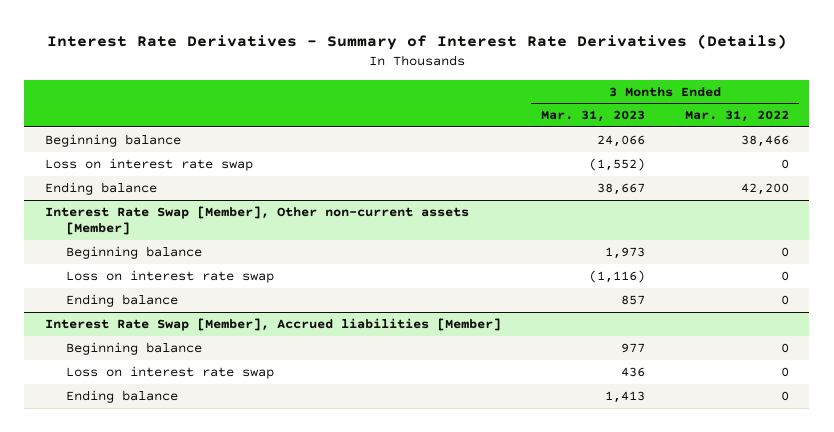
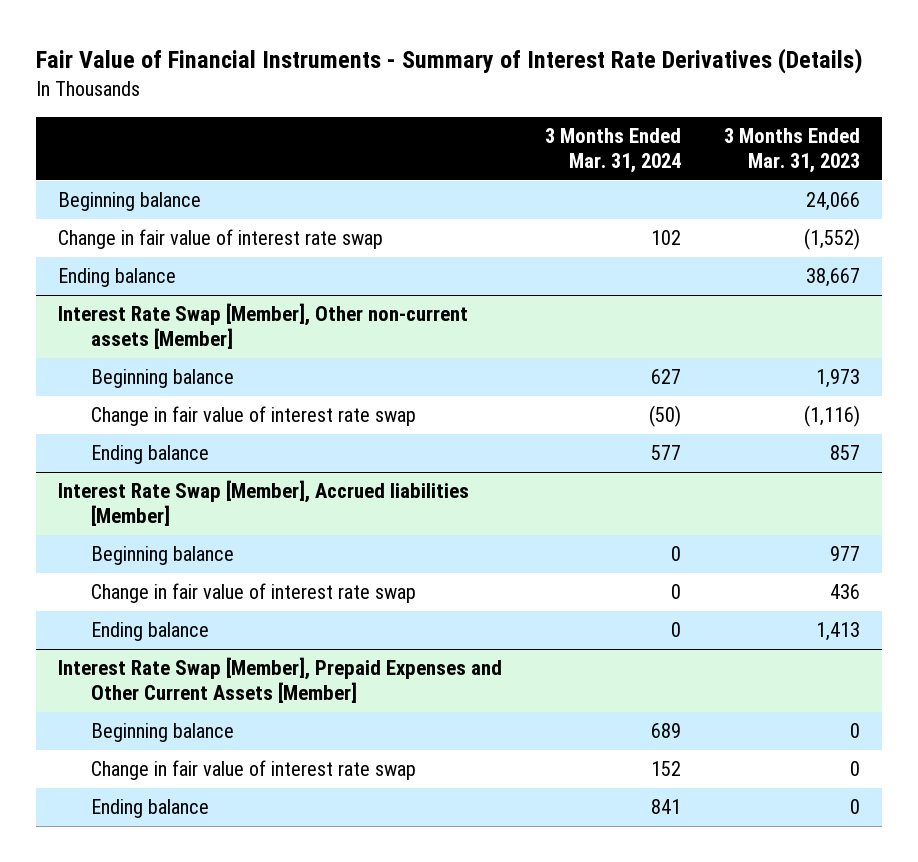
- Interest Rate Derivatives - Summary of Interest Rate Derivatives (Details)
+ Fair Value of Financial Instruments - Summary of Interest Rate Derivatives (Details)
- | 3 Months Ended Mar. 31, 2023 | 3 Months Ended Mar. 31, 2022
+ | 3 Months Ended Mar. 31, 2024 | 3 Months Ended Mar. 31, 2023
- Loss on interest rate swap | (1,552) | 0
+ Change in fair value of interest rate swap | 102 | (1,552)
@ Interest Rate Swap [Member], Other non-current assets [Member]
- Loss on interest rate swap | (1,116) | 0
+ Change in fair value of interest rate swap | (50) | (1,116)
@ Interest Rate Swap [Member], Accrued liabilities [Member]
- Loss on interest rate swap | 436 | 0
+ Change in fair value of interest rate swap | 0 | 436
+ Interest Rate Swap [Member], Prepaid Expenses and Other Current Assets [Member]
+ Beginning balance | 689 | 0
+ Change in fair value of interest rate swap | 152 | 0
+ Ending balance | 841 | 0

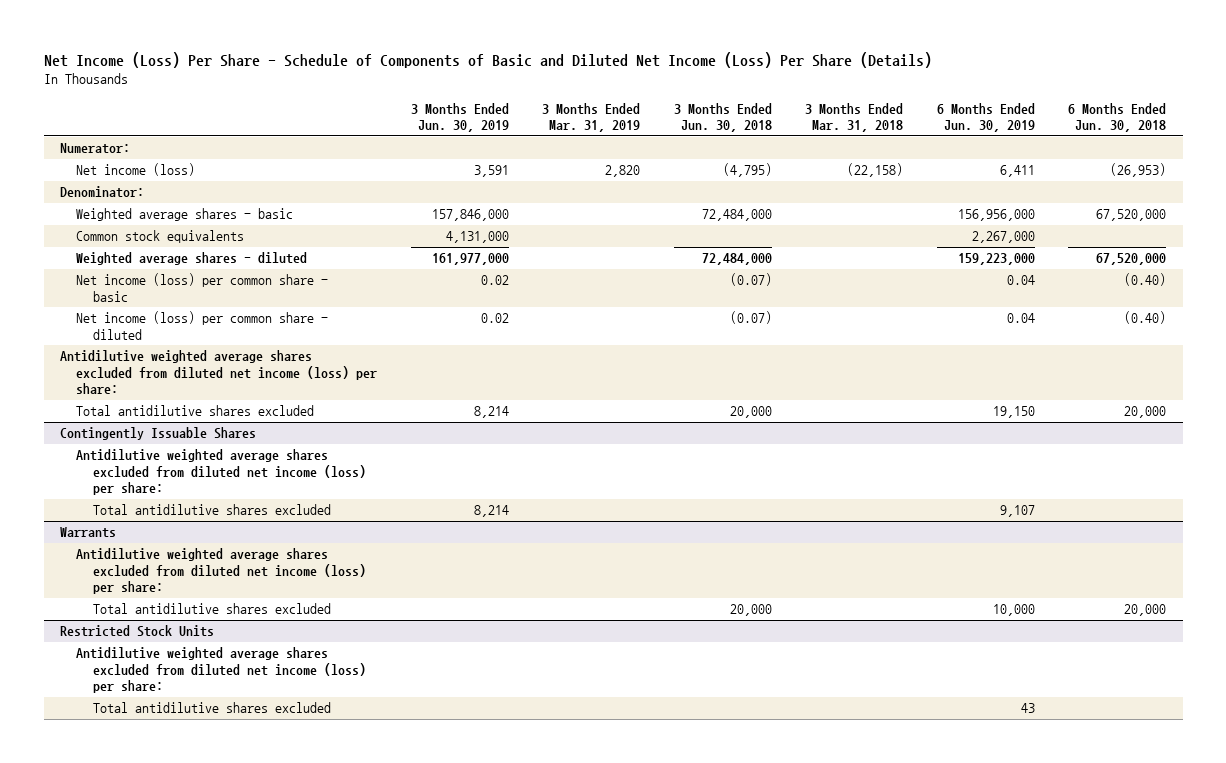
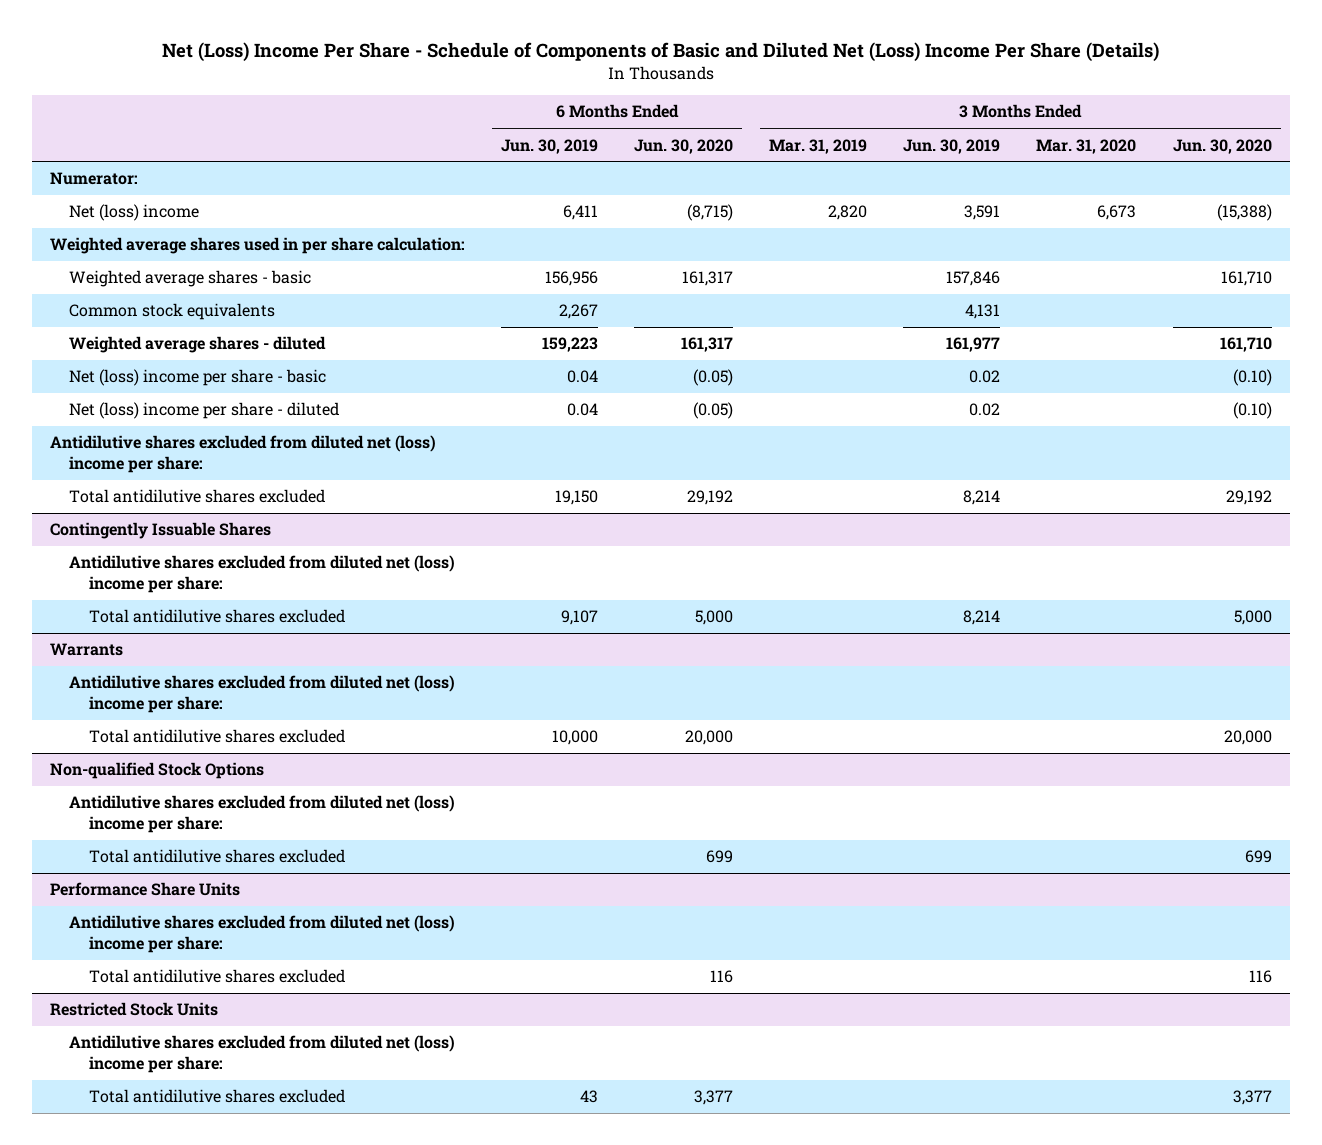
- Net Income (Loss) Per Share - Schedule of Components of Basic and Diluted Net Income (Loss) Per Share (Details)
+ Net (Loss) Income Per Share - Schedule of Components of Basic and Diluted Net (Loss) Income Per Share (Details)
- | 3 Months Ended Jun. 30, 2019 | 3 Months Ended Mar. 31, 2019 | 3 Months Ended Jun. 30, 2018 | 3 Months Ended Mar. 31, 2018 | 6 Months Ended Jun. 30, 2019 | 6 Months Ended Jun. 30, 2018
+ | 6 Months Ended Jun. 30, 2019 | 6 Months Ended Jun. 30, 2020 | 3 Months Ended Mar. 31, 2019 | 3 Months Ended Jun. 30, 2019 | 3 Months Ended Mar. 31, 2020 | 3 Months Ended Jun. 30, 2020
- Net income (loss) | 3,591 | 2,820 | (4,795) | (22,158) | 6,411 | (26,953)
- Denominator:
- Weighted average shares - basic | 157,846,000 | | 72,484,000 | | 156,956,000 | 67,520,000
- Common stock equivalents | 4,131,000 | | | | 2,267,000 |
- Weighted average shares - diluted | 161,977,000 | | 72,484,000 | | 159,223,000 | 67,520,000
- Net income (loss) per common share - basic | 0.02 | | (0.07) | | 0.04 | (0.40)
- Net income (loss) per common share - diluted | 0.02 | | (0.07) | | 0.04 | (0.40)
- Antidilutive weighted average shares excluded from diluted net income (loss) per share:
+ Net (loss) income | 6,411 | (8,715) | 2,820 | 3,591 | 6,673 | (15,388)
+ Weighted average shares used in per share calculation:
+ Weighted average shares - basic | 156,956 | 161,317 | | 157,846 | | 161,710
+ Common stock equivalents | 2,267 | | | 4,131 | |
+ Weighted average shares - diluted | 159,223 | 161,317 | | 161,977 | | 161,710
+ Net (loss) income per share - basic | 0.04 | (0.05) | | 0.02 | | (0.10)
+ Net (loss) income per share - diluted | 0.04 | (0.05) | | 0.02 | | (0.10)
+ Antidilutive shares excluded from diluted net (loss) income per share:
@ Contingently Issuable Shares
- Antidilutive weighted average shares excluded from diluted net income (loss) per share:
+ Antidilutive shares excluded from diluted net (loss) income per share:
@ Warrants
- Antidilutive weighted average shares excluded from diluted net income (loss) per share:
+ Antidilutive shares excluded from diluted net (loss) income per share:
+ Non-qualified Stock Options
+ Antidilutive shares excluded from diluted net (loss) income per share:
+ Total antidilutive shares excluded | | 699 | | | | 699
+ Performance Share Units
+ Antidilutive shares excluded from diluted net (loss) income per share:
+ Total antidilutive shares excluded | | 116 | | | | 116
@ Restricted Stock Units
- Antidilutive weighted average shares excluded from diluted net income (loss) per share:
+ Antidilutive shares excluded from diluted net (loss) income per share:

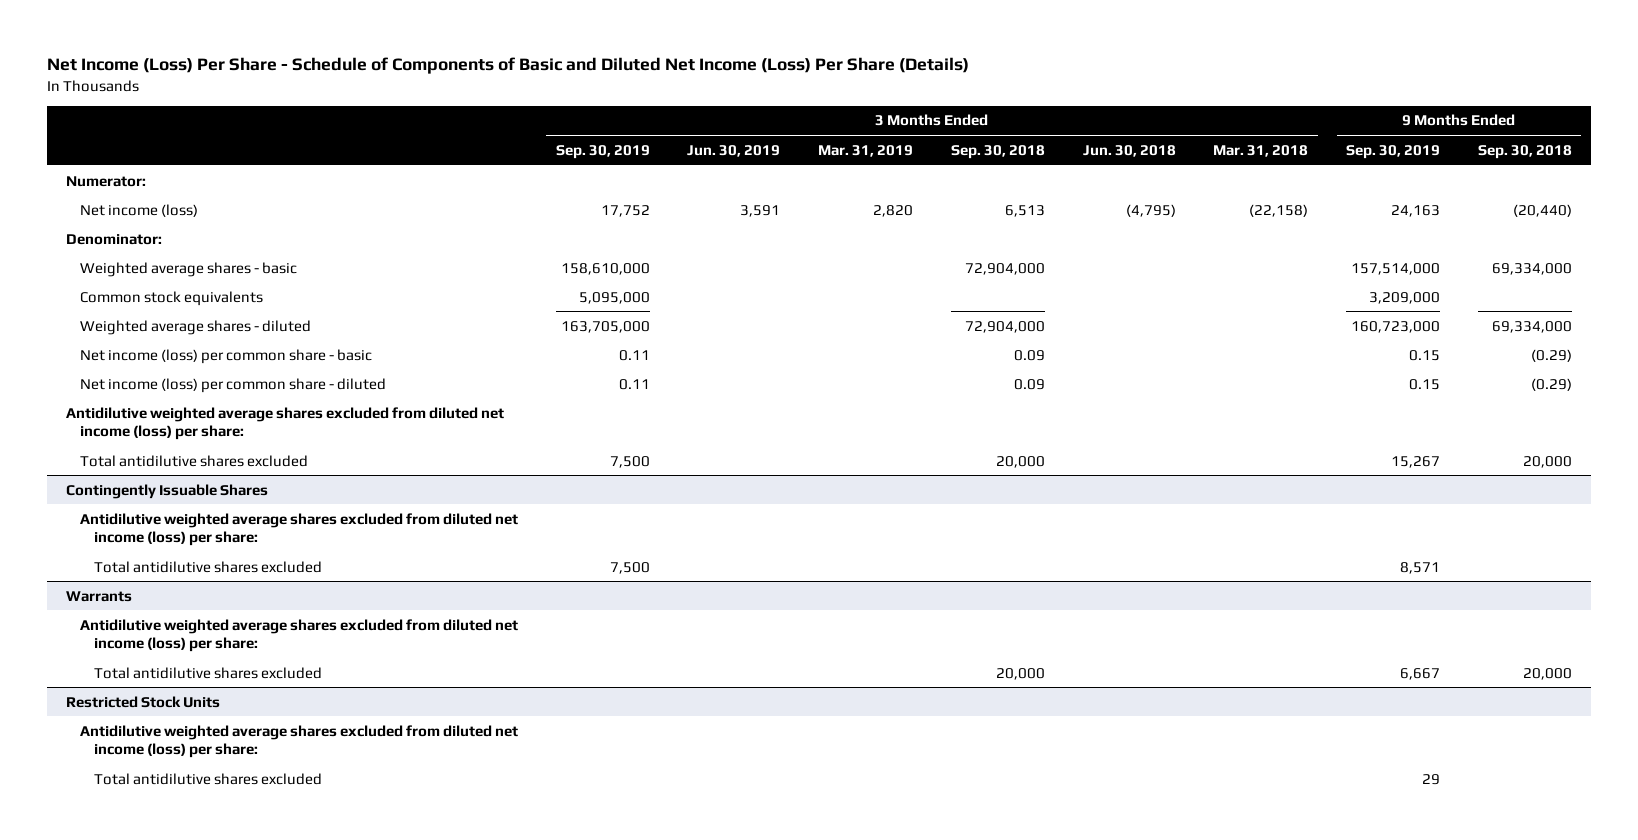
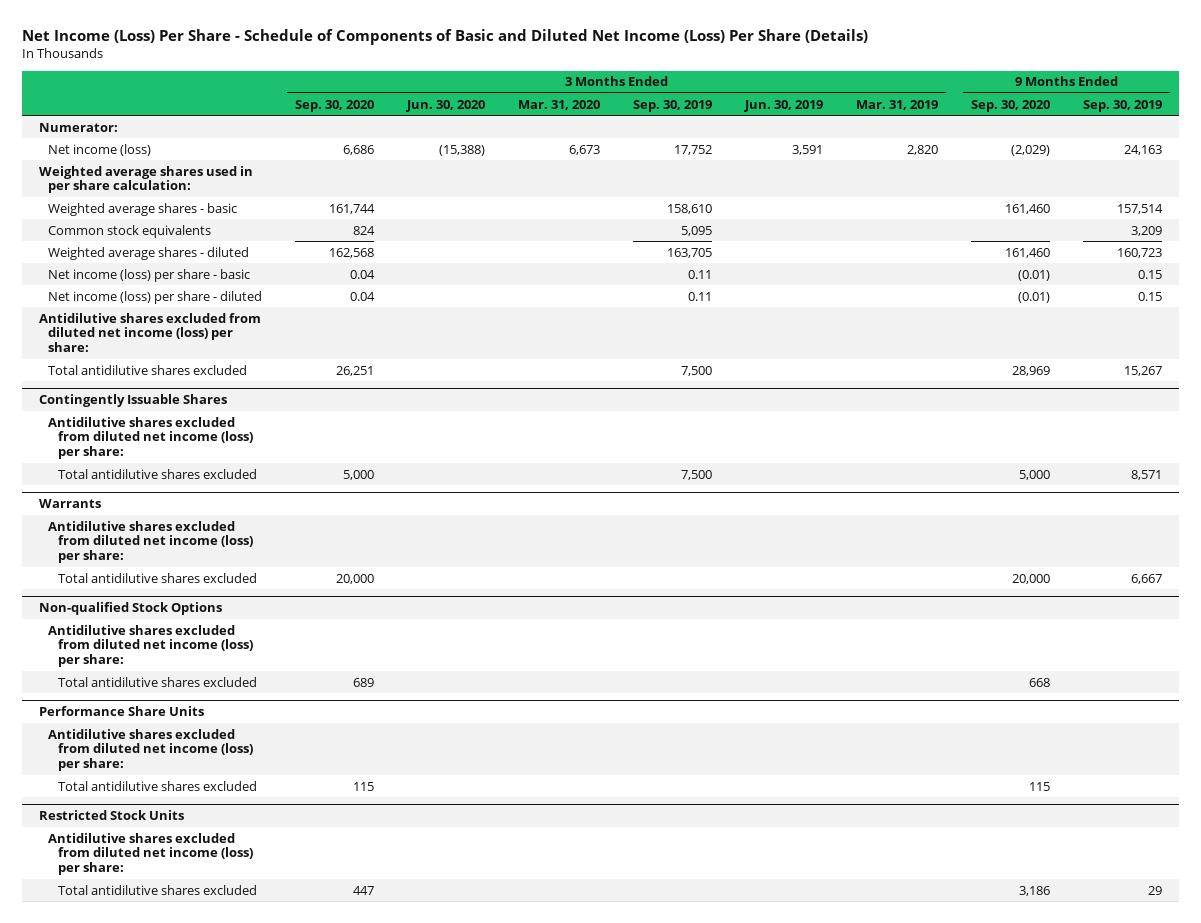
- | 3 Months Ended Sep. 30, 2019 | 3 Months Ended Jun. 30, 2019 | 3 Months Ended Mar. 31, 2019 | 3 Months Ended Sep. 30, 2018 | 3 Months Ended Jun. 30, 2018 | 3 Months Ended Mar. 31, 2018 | 9 Months Ended Sep. 30, 2019 | 9 Months Ended Sep. 30, 2018
+ | 3 Months Ended Sep. 30, 2020 | 3 Months Ended Jun. 30, 2020 | 3 Months Ended Mar. 31, 2020 | 3 Months Ended Sep. 30, 2019 | 3 Months Ended Jun. 30, 2019 | 3 Months Ended Mar. 31, 2019 | 9 Months Ended Sep. 30, 2020 | 9 Months Ended Sep. 30, 2019
- Denominator:
- Weighted average shares - basic | 158,610,000 | | | 72,904,000 | | | 157,514,000 | 69,334,000
- Common stock equivalents | 5,095,000 | | | | | | 3,209,000 |
- Weighted average shares - diluted | 163,705,000 | | | 72,904,000 | | | 160,723,000 | 69,334,000
- Net income (loss) per common share - basic | 0.11 | | | 0.09 | | | 0.15 | (0.29)
- Net income (loss) per common share - diluted | 0.11 | | | 0.09 | | | 0.15 | (0.29)
- Antidilutive weighted average shares excluded from diluted net income (loss) per share:
+ Weighted average shares used in per share calculation:
+ Weighted average shares - basic | 161,744 | | | 158,610 | | | 161,460 | 157,514
+ Common stock equivalents | 824 | | | 5,095 | | | | 3,209
+ Weighted average shares - diluted | 162,568 | | | 163,705 | | | 161,460 | 160,723
+ Net income (loss) per share - basic | 0.04 | | | 0.11 | | | (0.01) | 0.15
+ Net income (loss) per share - diluted | 0.04 | | | 0.11 | | | (0.01) | 0.15
+ Antidilutive shares excluded from diluted net income (loss) per share:
@ Contingently Issuable Shares
- Antidilutive weighted average shares excluded from diluted net income (loss) per share:
+ Antidilutive shares excluded from diluted net income (loss) per share:
@ Warrants
- Antidilutive weighted average shares excluded from diluted net income (loss) per share:
+ Antidilutive shares excluded from diluted net income (loss) per share:
+ Non-qualified Stock Options
+ Antidilutive shares excluded from diluted net income (loss) per share:
+ Total antidilutive shares excluded | 689 | | | | | | 668 |
+ Performance Share Units
+ Antidilutive shares excluded from diluted net income (loss) per share:
+ Total antidilutive shares excluded | 115 | | | | | | 115 |
@ Restricted Stock Units
- Antidilutive weighted average shares excluded from diluted net income (loss) per share:
+ Antidilutive shares excluded from diluted net income (loss) per share:

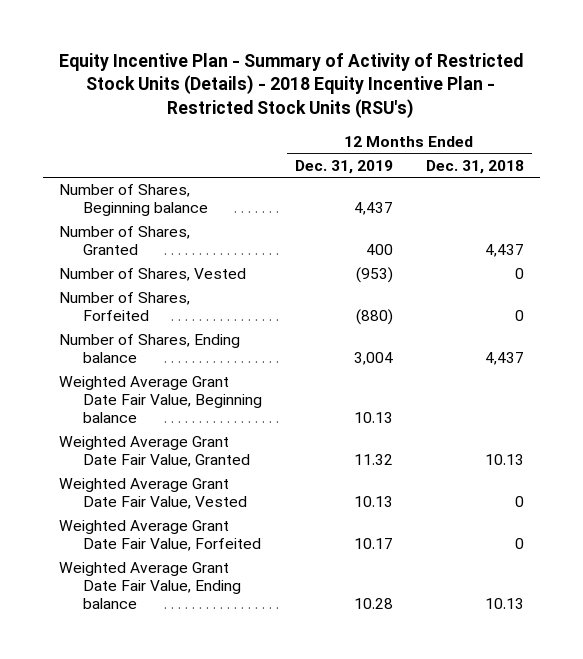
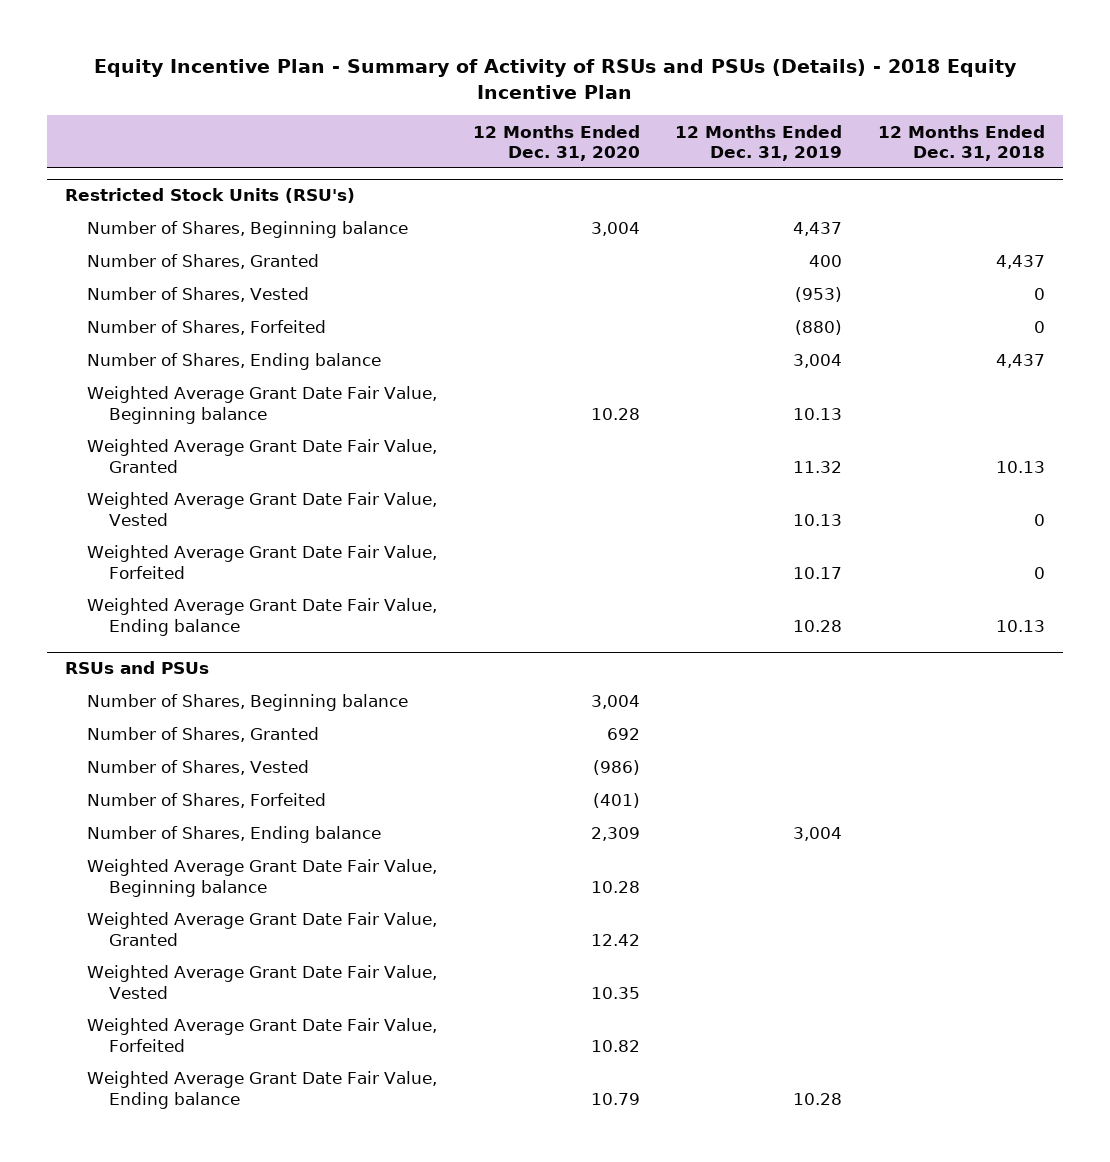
- Equity Incentive Plan - Summary of Activity of Restricted Stock Units (Details) - 2018 Equity Incentive Plan - Restricted Stock Units (RSU's)
+ Equity Incentive Plan - Summary of Activity of RSUs and PSUs (Details) - 2018 Equity Incentive Plan
- | 12 Months Ended Dec. 31, 2019 | 12 Months Ended Dec. 31, 2018
+ | 12 Months Ended Dec. 31, 2020 | 12 Months Ended Dec. 31, 2019 | 12 Months Ended Dec. 31, 2018
+ Restricted Stock Units (RSU's)
+ RSUs and PSUs
+ Number of Shares, Beginning balance | 3,004 | |
+ Number of Shares, Granted | 692 | |
+ Number of Shares, Vested | (986) | |
+ Number of Shares, Forfeited | (401) | |
+ Number of Shares, Ending balance | 2,309 | 3,004 |
+ Weighted Average Grant Date Fair Value, Beginning balance | 10.28 | |
+ Weighted Average Grant Date Fair Value, Granted | 12.42 | |
+ Weighted Average Grant Date Fair Value, Vested | 10.35 | |
+ Weighted Average Grant Date Fair Value, Forfeited | 10.82 | |
+ Weighted Average Grant Date Fair Value, Ending balance | 10.79 | 10.28 |

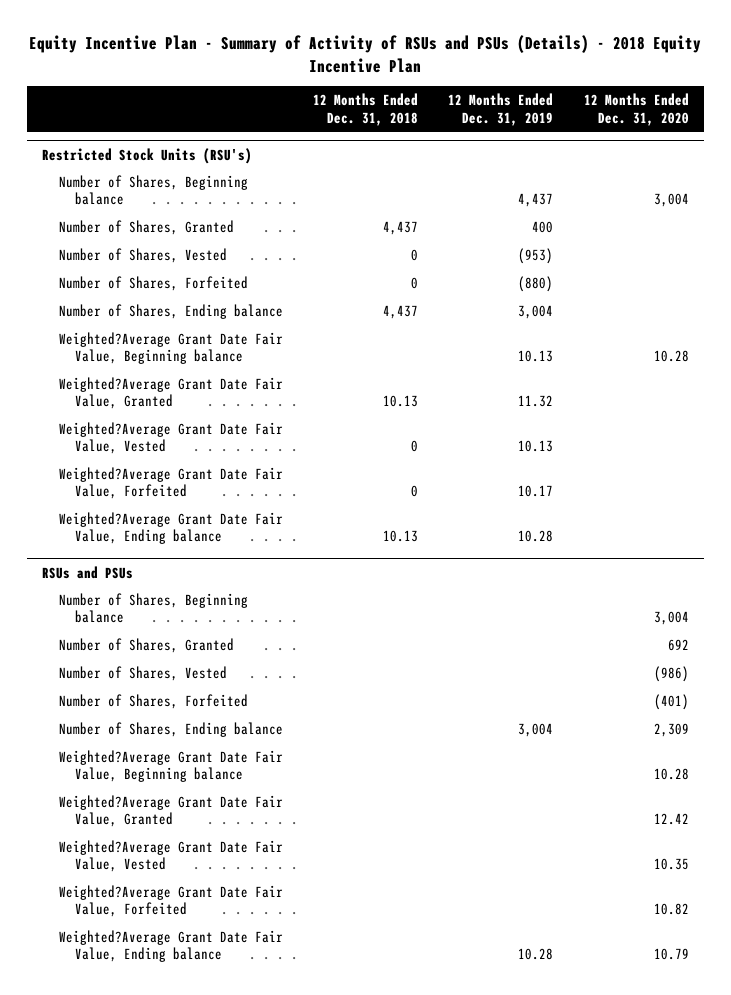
- | 12 Months Ended Dec. 31, 2020 | 12 Months Ended Dec. 31, 2019 | 12 Months Ended Dec. 31, 2018
+ | 12 Months Ended Dec. 31, 2018 | 12 Months Ended Dec. 31, 2019 | 12 Months Ended Dec. 31, 2020
@ Restricted Stock Units (RSU's)
- Weighted Average Grant Date Fair Value, Beginning balance | 10.28 | 10.13 |
- Weighted Average Grant Date Fair Value, Granted | | 11.32 | 10.13
- Weighted Average Grant Date Fair Value, Vested | | 10.13 | 0
- Weighted Average Grant Date Fair Value, Forfeited | | 10.17 | 0
- Weighted Average Grant Date Fair Value, Ending balance | | 10.28 | 10.13
+ Weighted?Average Grant Date Fair Value, Beginning balance | | 10.13 | 10.28
+ Weighted?Average Grant Date Fair Value, Granted | 10.13 | 11.32 |
+ Weighted?Average Grant Date Fair Value, Vested | 0 | 10.13 |
+ Weighted?Average Grant Date Fair Value, Forfeited | 0 | 10.17 |
+ Weighted?Average Grant Date Fair Value, Ending balance | 10.13 | 10.28 |
@ RSUs and PSUs
- Weighted Average Grant Date Fair Value, Beginning balance | 10.28 | |
- Weighted Average Grant Date Fair Value, Granted | 12.42 | |
- Weighted Average Grant Date Fair Value, Vested | 10.35 | |
- Weighted Average Grant Date Fair Value, Forfeited | 10.82 | |
- Weighted Average Grant Date Fair Value, Ending balance | 10.79 | 10.28 |
+ Weighted?Average Grant Date Fair Value, Beginning balance | | | 10.28
+ Weighted?Average Grant Date Fair Value, Granted | | | 12.42
+ Weighted?Average Grant Date Fair Value, Vested | | | 10.35
+ Weighted?Average Grant Date Fair Value, Forfeited | | | 10.82
+ Weighted?Average Grant Date Fair Value, Ending balance | | 10.28 | 10.79

